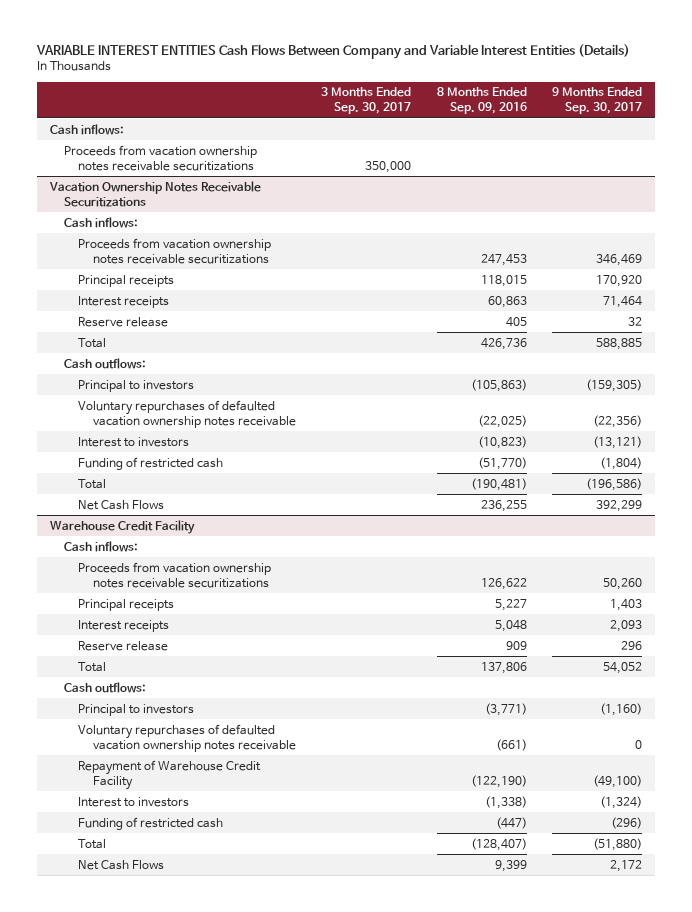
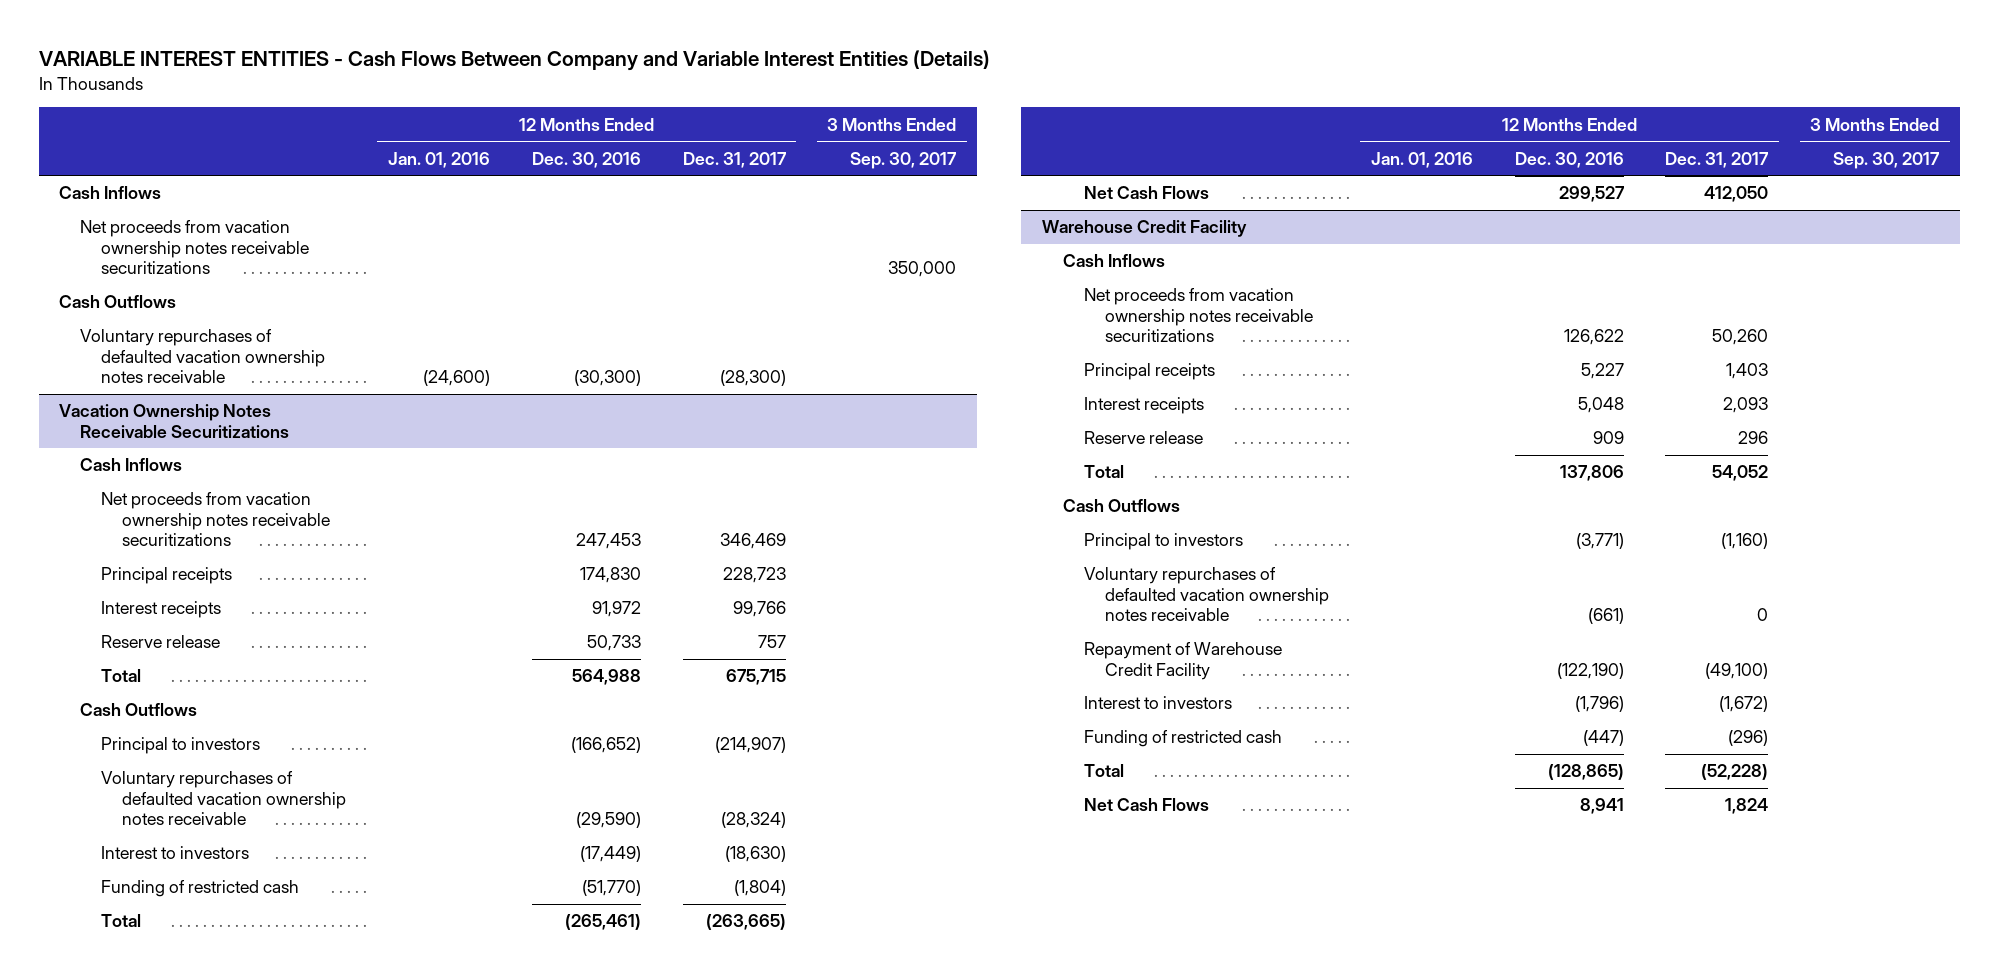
- VARIABLE INTEREST ENTITIES Cash Flows Between Company and Variable Interest Entities (Details)
+ VARIABLE INTEREST ENTITIES - Cash Flows Between Company and Variable Interest Entities (Details)
- | 3 Months Ended Sep. 30, 2017 | 8 Months Ended Sep. 09, 2016 | 9 Months Ended Sep. 30, 2017
+ | 12 Months Ended Jan. 01, 2016 | 12 Months Ended Dec. 30, 2016 | 12 Months Ended Dec. 31, 2017 | 3 Months Ended Sep. 30, 2017
- Cash inflows:
- Proceeds from vacation ownership notes receivable securitizations | 350,000 | |
+ Cash Inflows
+ Net proceeds from vacation ownership notes receivable securitizations | | | | 350,000
+ Cash Outflows
+ Voluntary repurchases of defaulted vacation ownership notes receivable | (24,600) | (30,300) | (28,300) |
@ Vacation Ownership Notes Receivable Securitizations
- Cash inflows:
- Proceeds from vacation ownership notes receivable securitizations | | 247,453 | 346,469
+ Cash Inflows
+ Net proceeds from vacation ownership notes receivable securitizations | | 247,453 | 346,469 |
- Cash outflows:
+ Cash Outflows
@ Warehouse Credit Facility
- Cash inflows:
- Proceeds from vacation ownership notes receivable securitizations | | 126,622 | 50,260
+ Cash Inflows
+ Net proceeds from vacation ownership notes receivable securitizations | | 126,622 | 50,260 |
- Cash outflows:
+ Cash Outflows

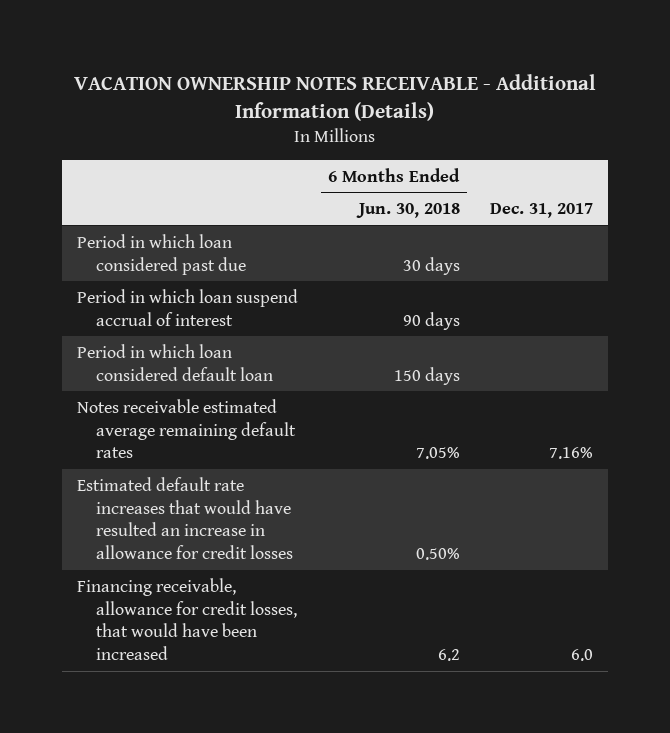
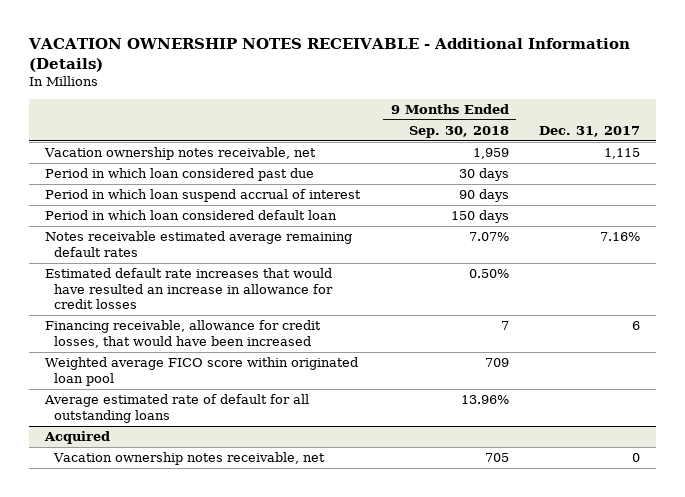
- | 6 Months Ended Jun. 30, 2018 | Dec. 31, 2017
+ | 9 Months Ended Sep. 30, 2018 | Dec. 31, 2017
+ Vacation ownership notes receivable, net | 1,959 | 1,115
- Financing receivable, allowance for credit losses, that would have been increased | 6.2 | 6.0
+ Financing receivable, allowance for credit losses, that would have been increased | 7 | 6
+ Weighted average FICO score within originated loan pool | 709 |
+ Average estimated rate of default for all outstanding loans | 13.96% |
+ Acquired
+ Vacation ownership notes receivable, net | 705 | 0

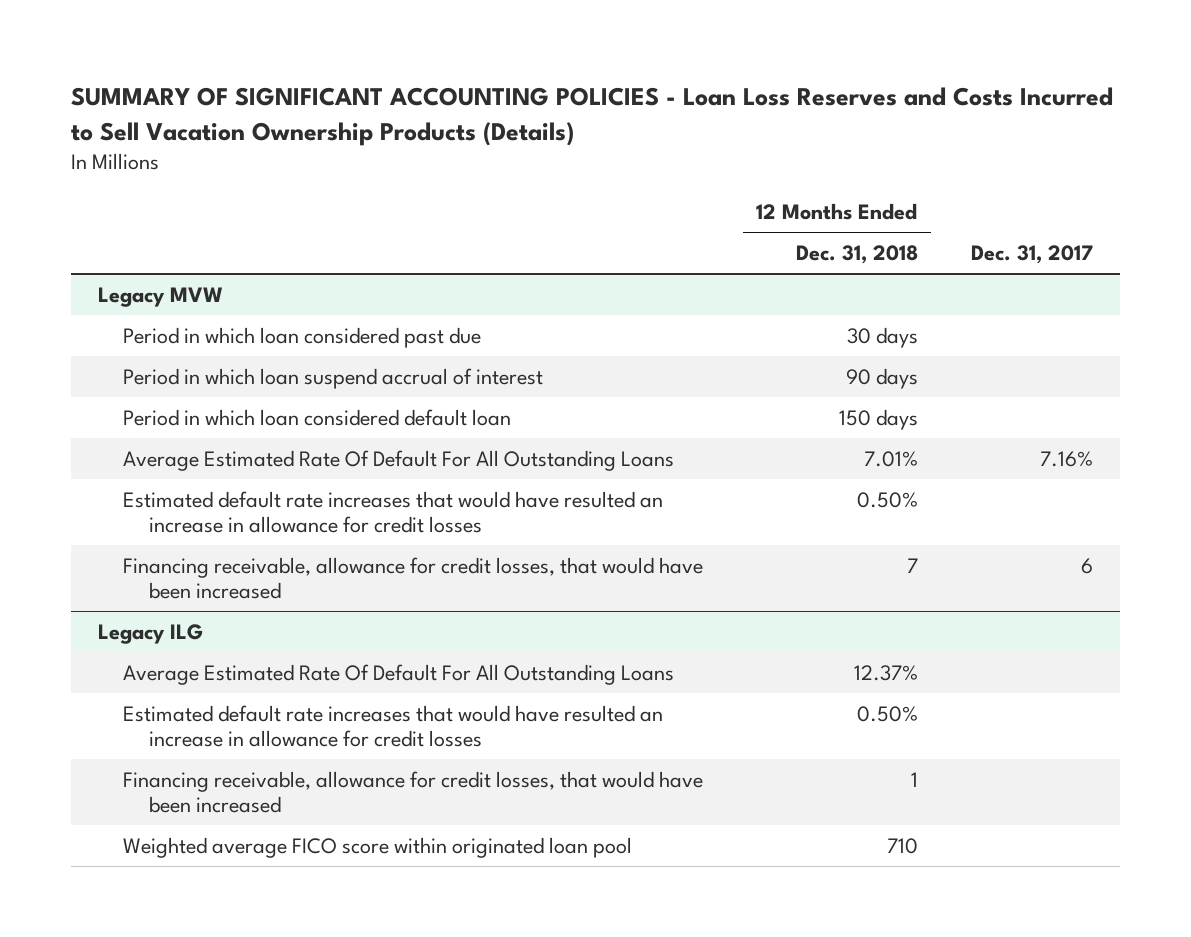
- VACATION OWNERSHIP NOTES RECEIVABLE - Additional Information (Details)
+ SUMMARY OF SIGNIFICANT ACCOUNTING POLICIES - Loan Loss Reserves and Costs Incurred to Sell Vacation Ownership Products (Details)
- | 9 Months Ended Sep. 30, 2018 | Dec. 31, 2017
+ | 12 Months Ended Dec. 31, 2018 | Dec. 31, 2017
- Vacation ownership notes receivable, net | 1,959 | 1,115
+ Legacy MVW
- Notes receivable estimated average remaining default rates | 7.07% | 7.16%
+ Average Estimated Rate Of Default For All Outstanding Loans | 7.01% | 7.16%
- Weighted average FICO score within originated loan pool | 709 |
- Average estimated rate of default for all outstanding loans | 13.96% |
- Acquired
- Vacation ownership notes receivable, net | 705 | 0
+ Legacy ILG
+ Average Estimated Rate Of Default For All Outstanding Loans | 12.37% |
+ Estimated default rate increases that would have resulted an increase in allowance for credit losses | 0.50% |
+ Financing receivable, allowance for credit losses, that would have been increased | 1 |
+ Weighted average FICO score within originated loan pool | 710 |

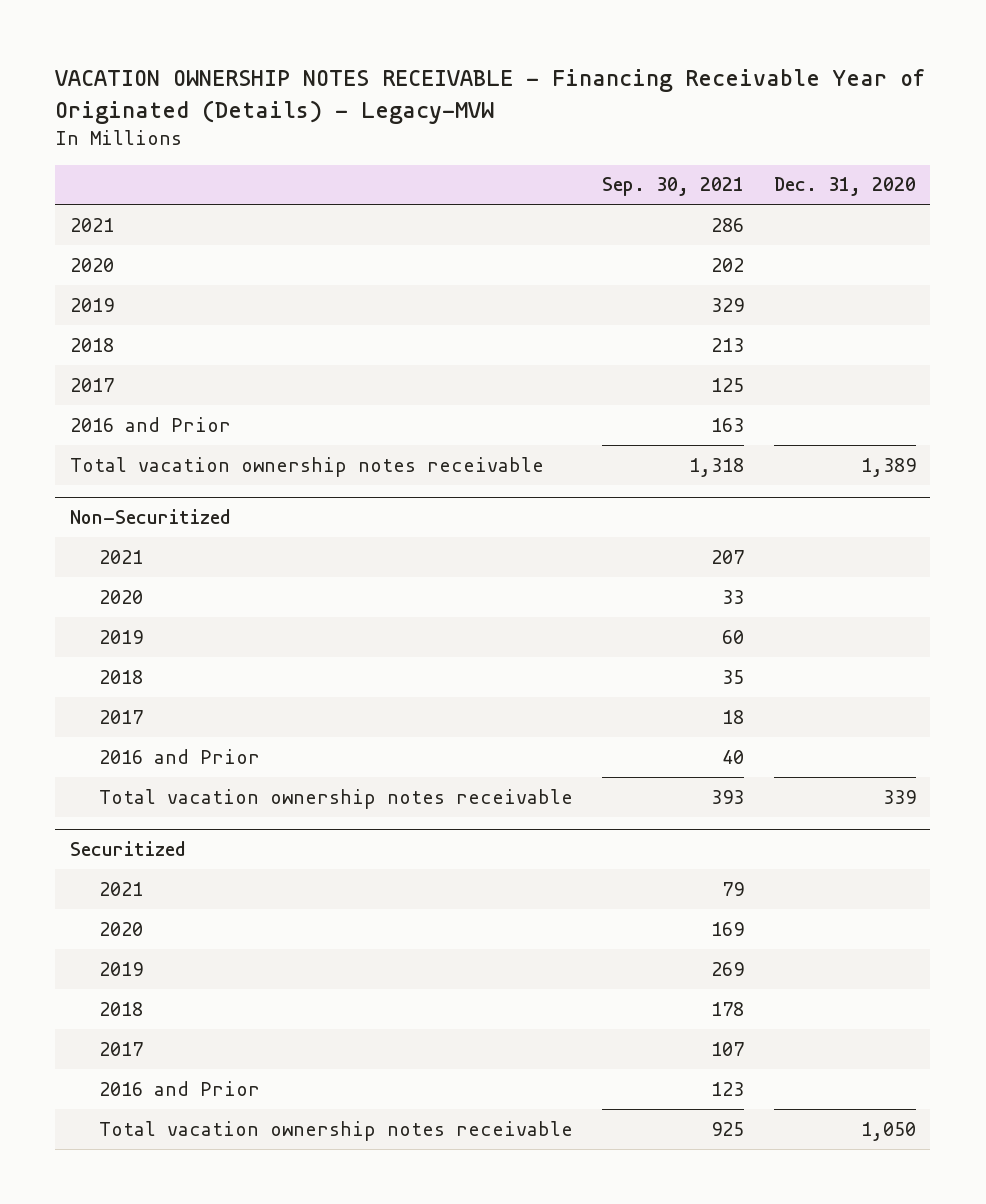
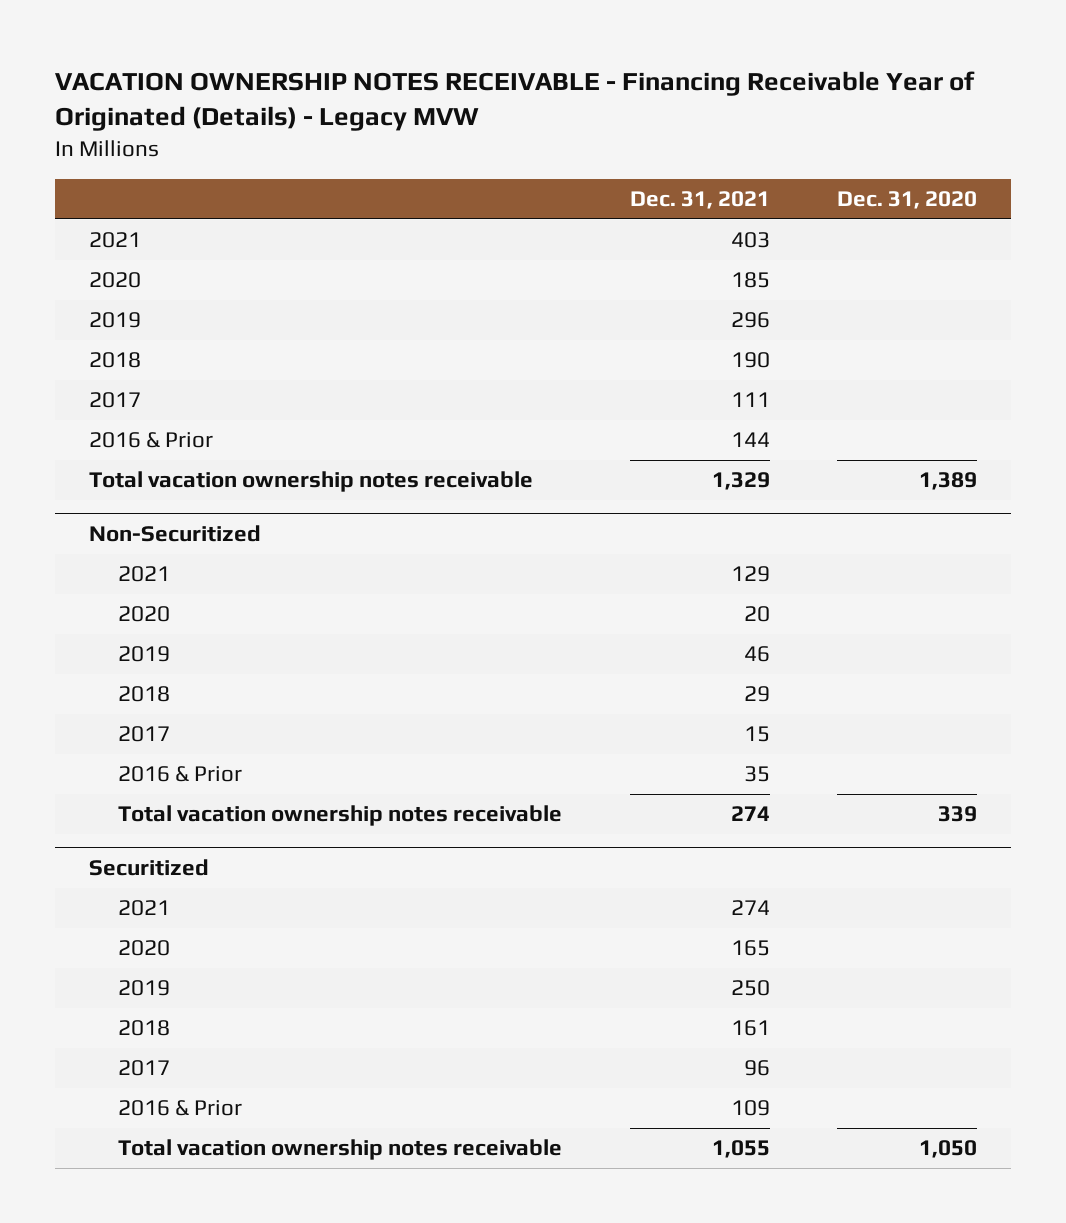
- VACATION OWNERSHIP NOTES RECEIVABLE - Financing Receivable Year of Originated (Details) - Legacy-MVW
+ VACATION OWNERSHIP NOTES RECEIVABLE - Financing Receivable Year of Originated (Details) - Legacy MVW
- | Sep. 30, 2021 | Dec. 31, 2020
+ | Dec. 31, 2021 | Dec. 31, 2020
- 2016 and Prior | 163 |
+ 2016 & Prior | 144 |
@ Non-Securitized
- 2016 and Prior | 40 |
+ 2016 & Prior | 35 |
@ Securitized
- 2016 and Prior | 123 |
+ 2016 & Prior | 109 |

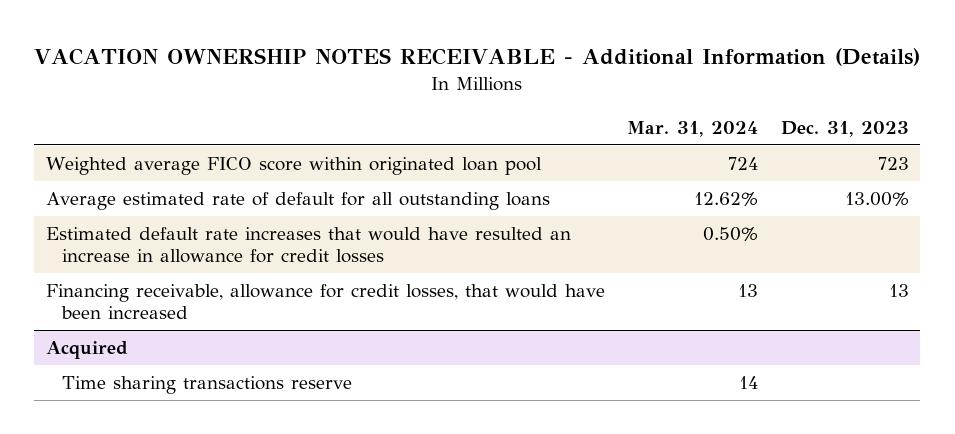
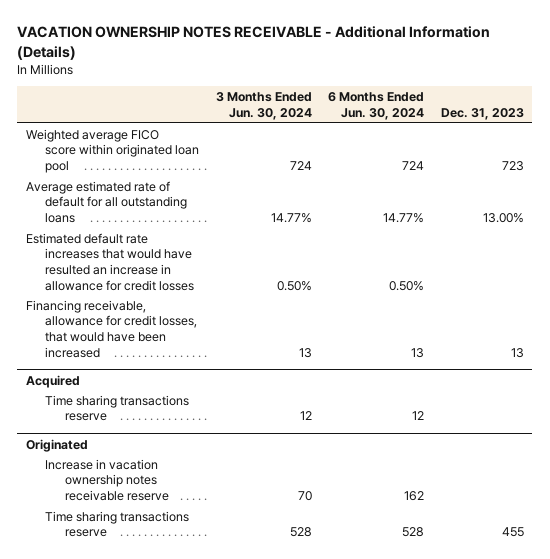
- | Mar. 31, 2024 | Dec. 31, 2023
+ | 3 Months Ended Jun. 30, 2024 | 6 Months Ended Jun. 30, 2024 | Dec. 31, 2023
+ Originated
+ Increase in vacation ownership notes receivable reserve | 70 | 162 |
+ Time sharing transactions reserve | 528 | 528 | 455

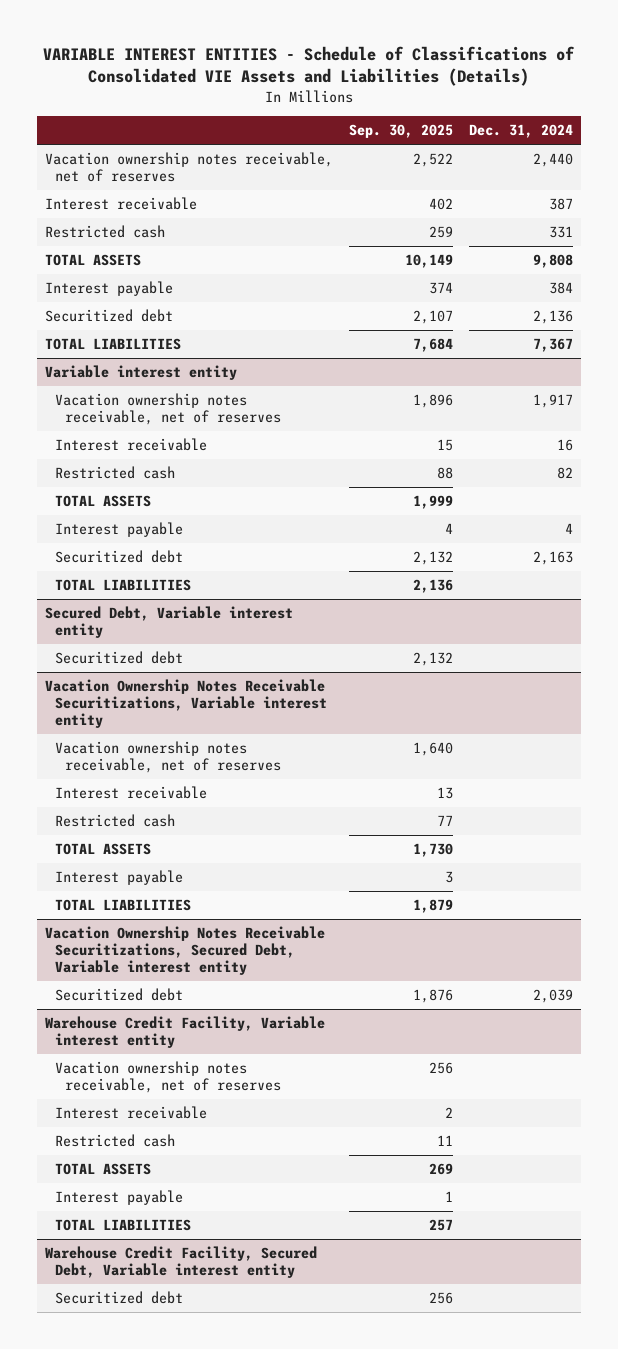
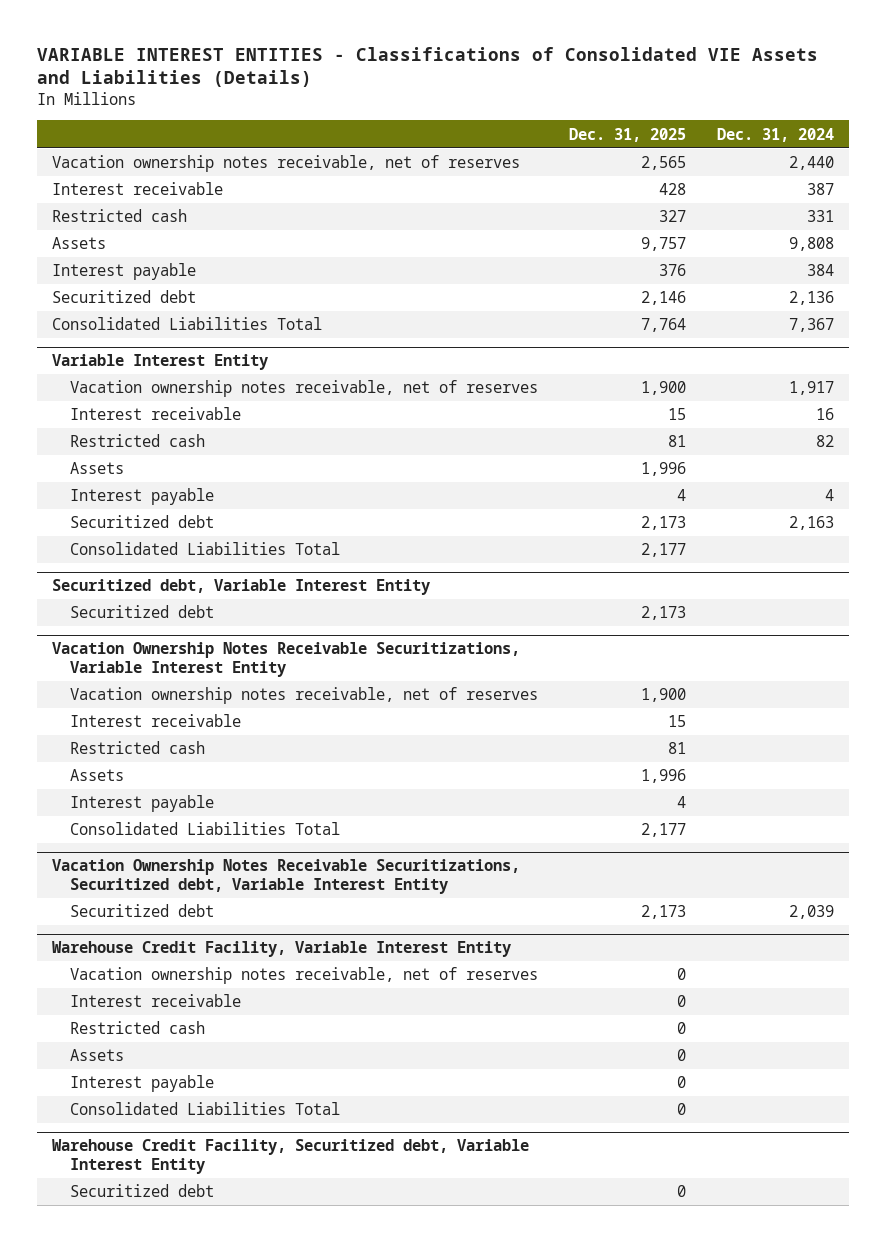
- VARIABLE INTEREST ENTITIES - Schedule of Classifications of Consolidated VIE Assets and Liabilities (Details)
+ VARIABLE INTEREST ENTITIES - Classifications of Consolidated VIE Assets and Liabilities (Details)
- | Sep. 30, 2025 | Dec. 31, 2024
+ | Dec. 31, 2025 | Dec. 31, 2024
- TOTAL ASSETS | 10,149 | 9,808
+ Assets | 9,757 | 9,808
- TOTAL LIABILITIES | 7,684 | 7,367
- Variable interest entity
+ Consolidated Liabilities Total | 7,764 | 7,367
+ Variable Interest Entity
- TOTAL ASSETS | 1,999 |
+ Assets | 1,996 |
- TOTAL LIABILITIES | 2,136 |
- Secured Debt, Variable interest entity
+ Consolidated Liabilities Total | 2,177 |
+ Securitized debt, Variable Interest Entity
- Vacation Ownership Notes Receivable Securitizations, Variable interest entity
+ Vacation Ownership Notes Receivable Securitizations, Variable Interest Entity
- TOTAL ASSETS | 1,730 |
+ Assets | 1,996 |
- TOTAL LIABILITIES | 1,879 |
- Vacation Ownership Notes Receivable Securitizations, Secured Debt, Variable interest entity
+ Consolidated Liabilities Total | 2,177 |
+ Vacation Ownership Notes Receivable Securitizations, Securitized debt, Variable Interest Entity
- Warehouse Credit Facility, Variable interest entity
+ Warehouse Credit Facility, Variable Interest Entity
- TOTAL ASSETS | 269 |
+ Assets | 0 |
- TOTAL LIABILITIES | 257 |
- Warehouse Credit Facility, Secured Debt, Variable interest entity
+ Consolidated Liabilities Total | 0 |
+ Warehouse Credit Facility, Securitized debt, Variable Interest Entity

